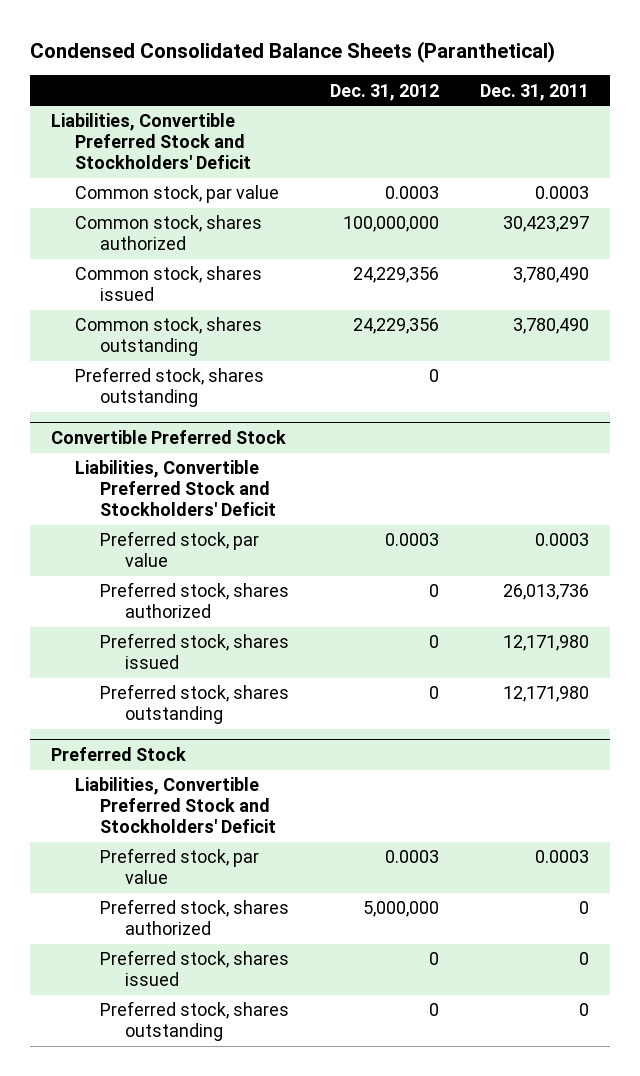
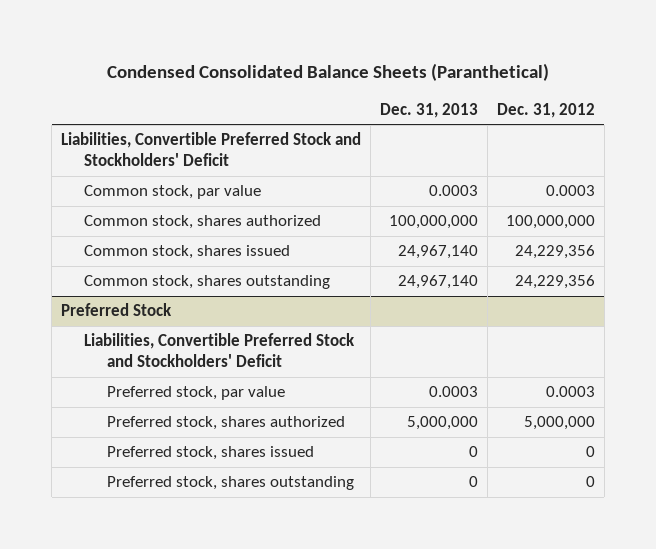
- | Dec. 31, 2012 | Dec. 31, 2011
+ | Dec. 31, 2013 | Dec. 31, 2012
- Preferred stock, shares outstanding | 0 |
- Convertible Preferred Stock
- Liabilities, Convertible Preferred Stock and Stockholders' Deficit
- Preferred stock, par value | 0.0003 | 0.0003
- Preferred stock, shares authorized | 0 | 26,013,736
- Preferred stock, shares issued | 0 | 12,171,980
- Preferred stock, shares outstanding | 0 | 12,171,980

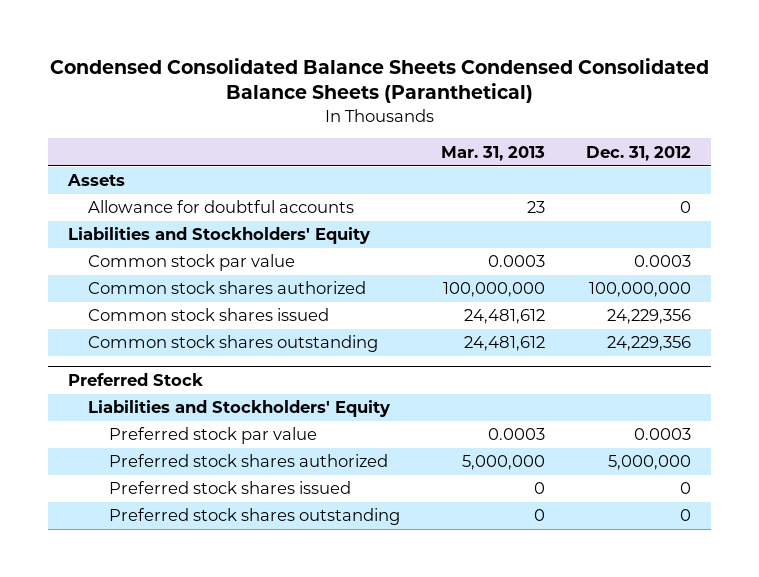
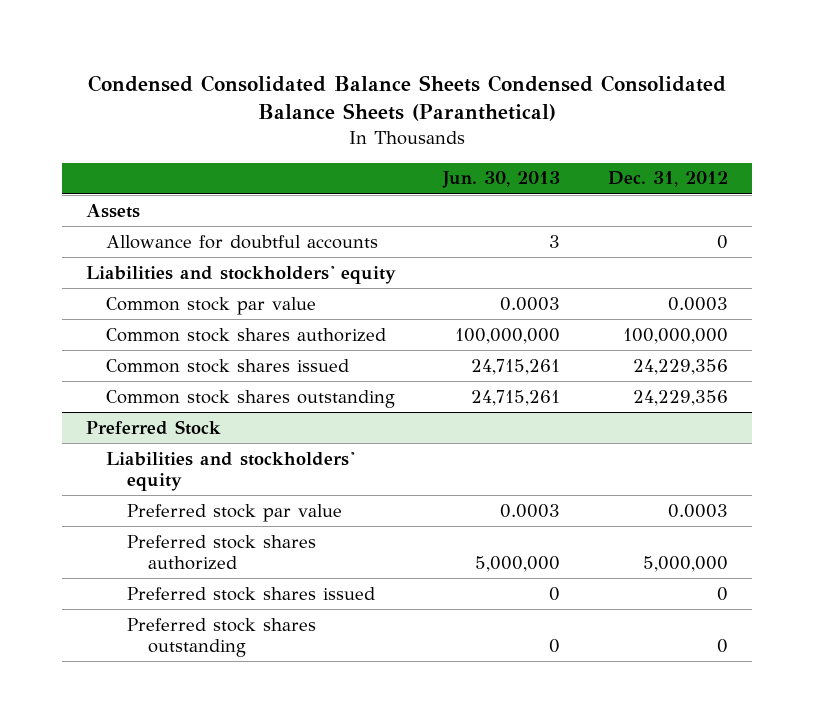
- | Mar. 31, 2013 | Dec. 31, 2012
+ | Jun. 30, 2013 | Dec. 31, 2012
- Liabilities and Stockholders' Equity
+ Liabilities and stockholders' equity
@ Preferred Stock
- Liabilities and Stockholders' Equity
+ Liabilities and stockholders' equity

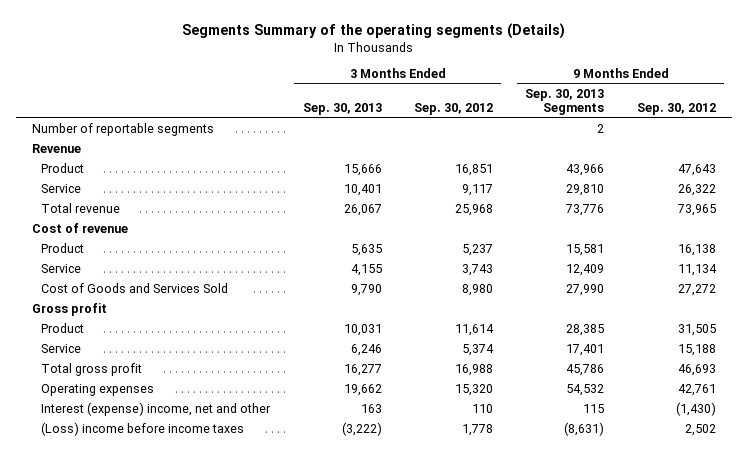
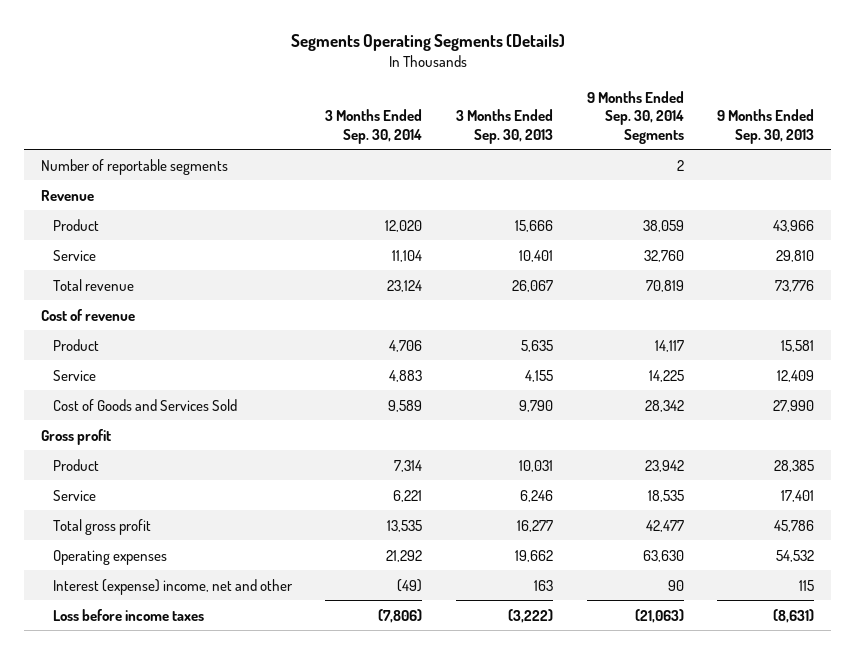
- Segments Summary of the operating segments (Details)
+ Segments Operating Segments (Details)
- | 3 Months Ended Sep. 30, 2013 | 3 Months Ended Sep. 30, 2012 | 9 Months Ended Sep. 30, 2013 Segments | 9 Months Ended Sep. 30, 2012
+ | 3 Months Ended Sep. 30, 2014 | 3 Months Ended Sep. 30, 2013 | 9 Months Ended Sep. 30, 2014 Segments | 9 Months Ended Sep. 30, 2013
- (Loss) income before income taxes | (3,222) | 1,778 | (8,631) | 2,502
+ Loss before income taxes | (7,806) | (3,222) | (21,063) | (8,631)

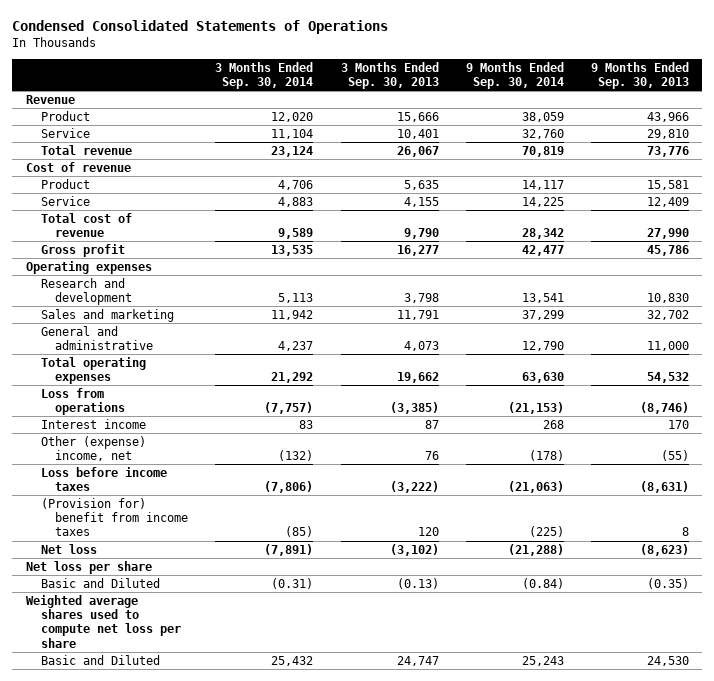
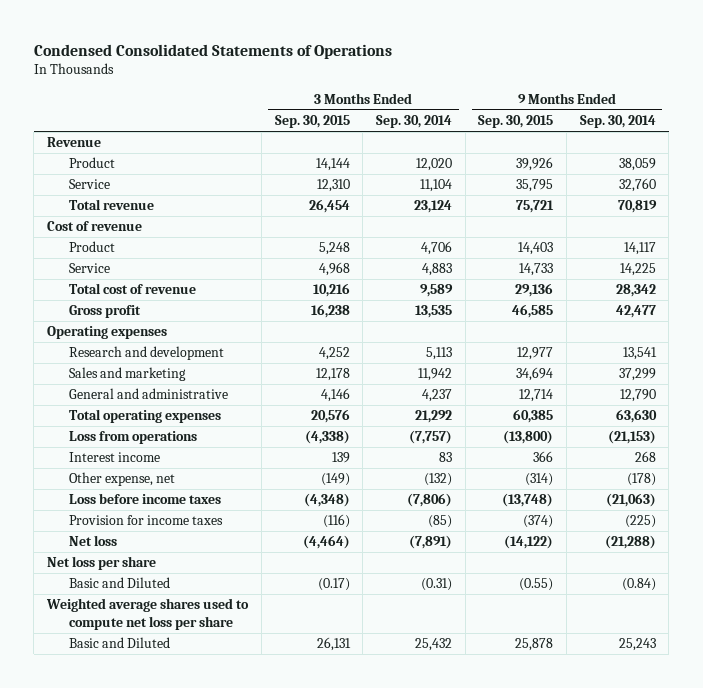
- | 3 Months Ended Sep. 30, 2014 | 3 Months Ended Sep. 30, 2013 | 9 Months Ended Sep. 30, 2014 | 9 Months Ended Sep. 30, 2013
+ | 3 Months Ended Sep. 30, 2015 | 3 Months Ended Sep. 30, 2014 | 9 Months Ended Sep. 30, 2015 | 9 Months Ended Sep. 30, 2014
- Other (expense) income, net | (132) | 76 | (178) | (55)
+ Other expense, net | (149) | (132) | (314) | (178)
- (Provision for) benefit from income taxes | (85) | 120 | (225) | 8
+ Provision for income taxes | (116) | (85) | (374) | (225)

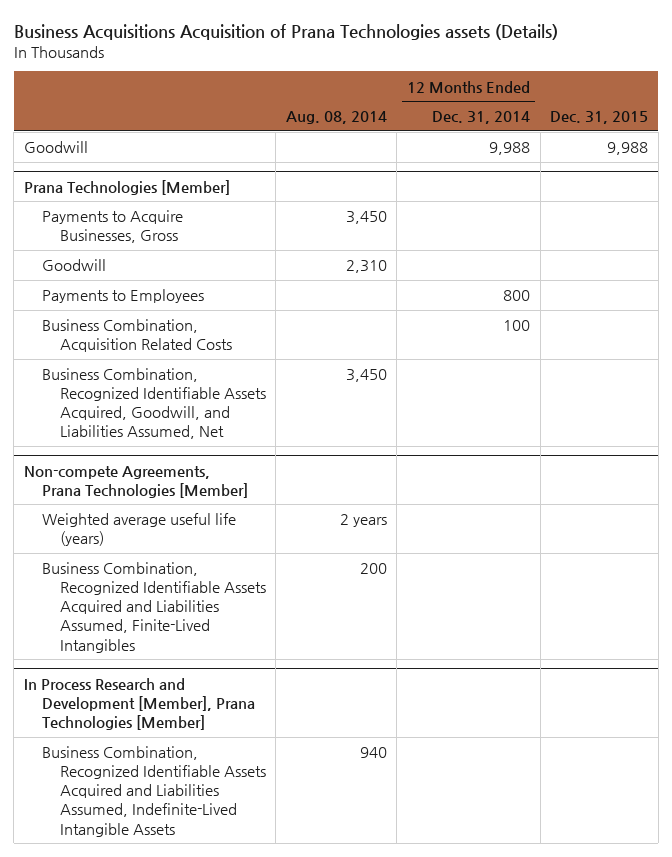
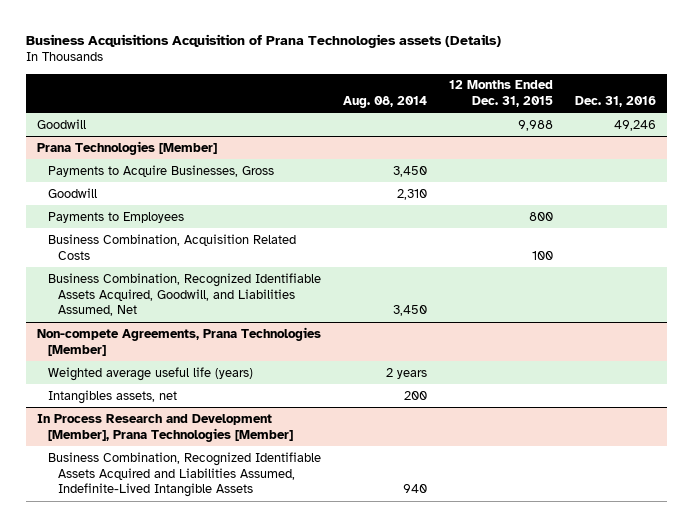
- | Aug. 08, 2014 | 12 Months Ended Dec. 31, 2014 | Dec. 31, 2015
+ | Aug. 08, 2014 | 12 Months Ended Dec. 31, 2015 | Dec. 31, 2016
@ Non-compete Agreements, Prana Technologies [Member]
- Business Combination, Recognized Identifiable Assets Acquired and Liabilities Assumed, Finite-Lived Intangibles | 200 | |
+ Intangibles assets, net | 200 | |

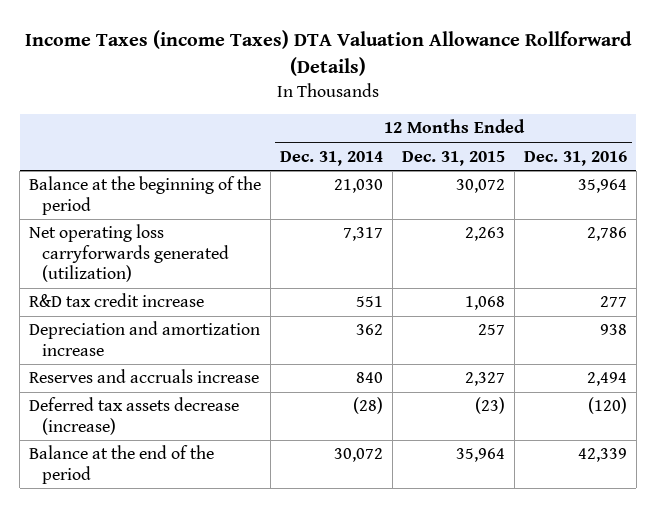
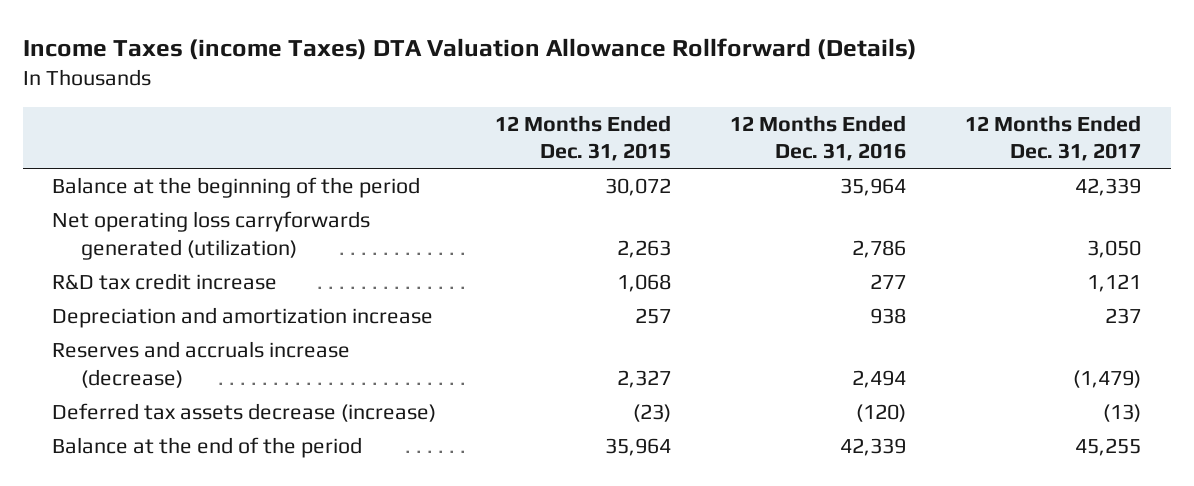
- | 12 Months Ended Dec. 31, 2014 | 12 Months Ended Dec. 31, 2015 | 12 Months Ended Dec. 31, 2016
+ | 12 Months Ended Dec. 31, 2015 | 12 Months Ended Dec. 31, 2016 | 12 Months Ended Dec. 31, 2017
- Reserves and accruals increase | 840 | 2,327 | 2,494
+ Reserves and accruals increase (decrease) | 2,327 | 2,494 | (1,479)

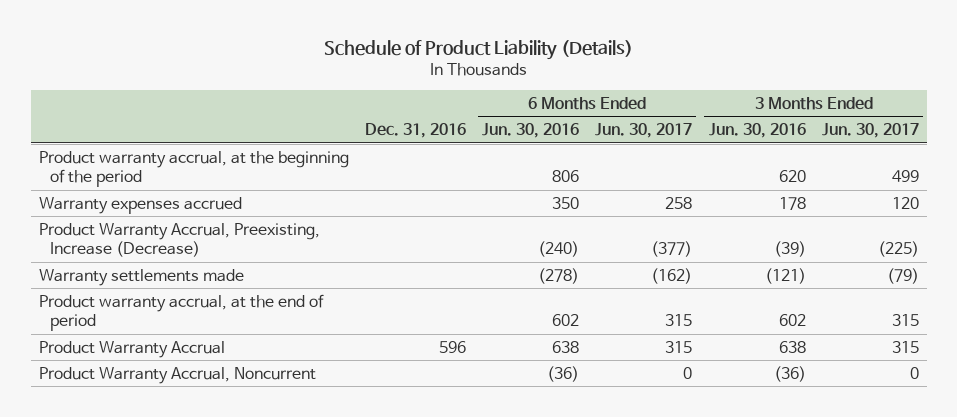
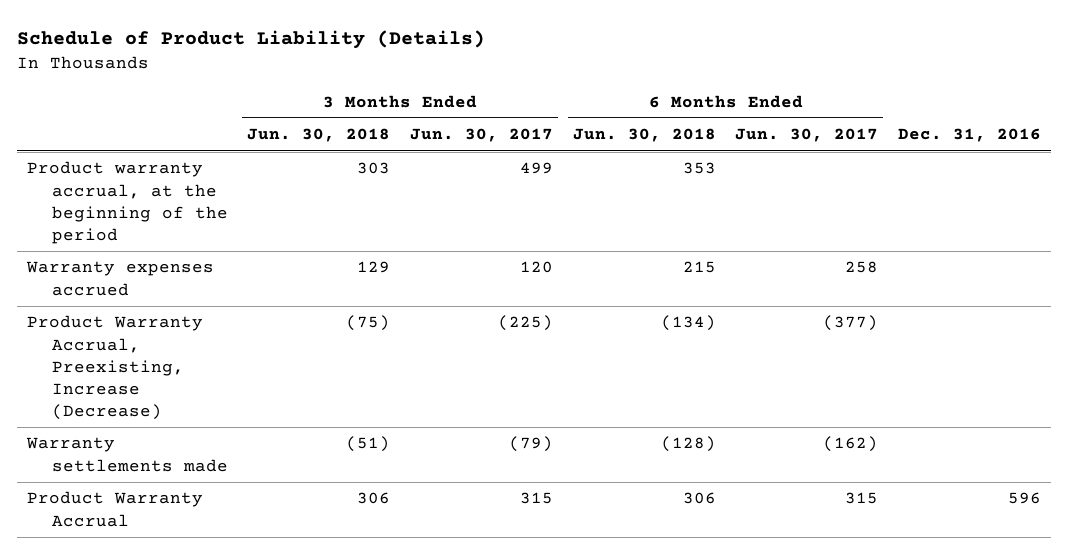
- | Dec. 31, 2016 | 6 Months Ended Jun. 30, 2016 | 6 Months Ended Jun. 30, 2017 | 3 Months Ended Jun. 30, 2016 | 3 Months Ended Jun. 30, 2017
+ | 3 Months Ended Jun. 30, 2018 | 3 Months Ended Jun. 30, 2017 | 6 Months Ended Jun. 30, 2018 | 6 Months Ended Jun. 30, 2017 | Dec. 31, 2016
- Product warranty accrual, at the end of period | | 602 | 315 | 602 | 315
- Product Warranty Accrual, Noncurrent | | (36) | 0 | (36) | 0

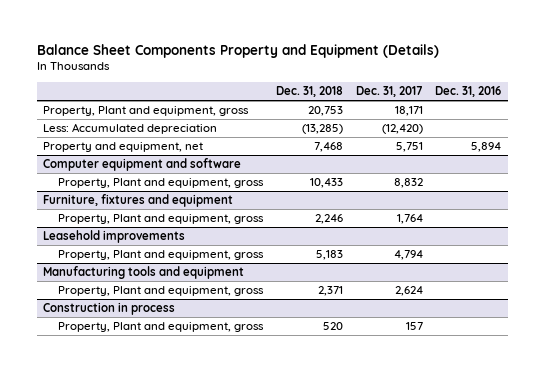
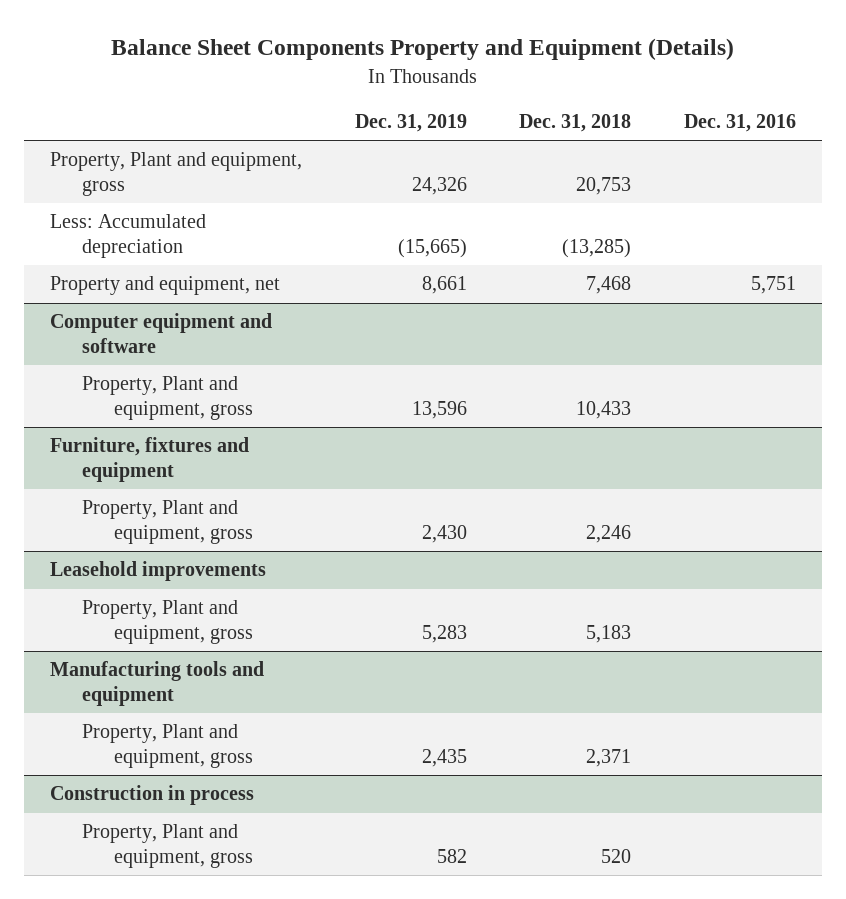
- | Dec. 31, 2018 | Dec. 31, 2017 | Dec. 31, 2016
+ | Dec. 31, 2019 | Dec. 31, 2018 | Dec. 31, 2016
- Property and equipment, net | 7,468 | 5,751 | 5,894
+ Property and equipment, net | 8,661 | 7,468 | 5,751

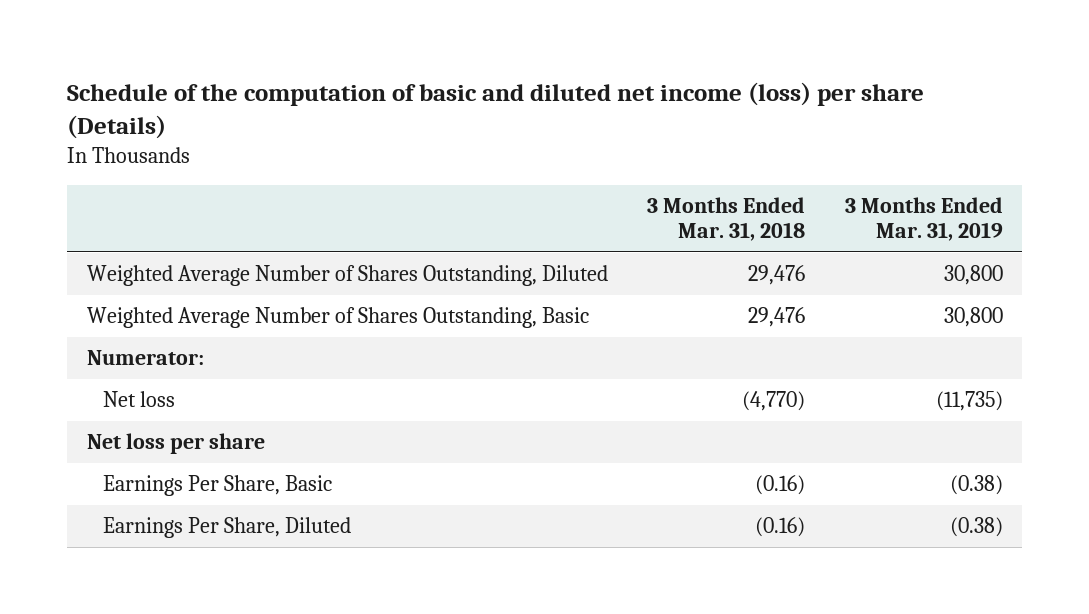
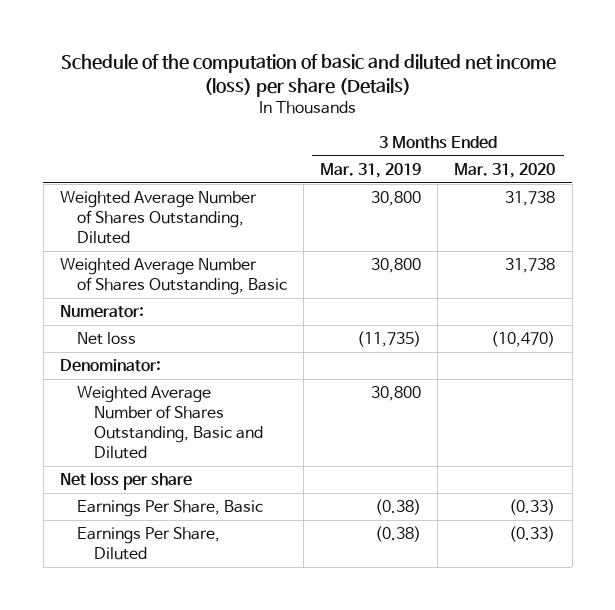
- | 3 Months Ended Mar. 31, 2018 | 3 Months Ended Mar. 31, 2019
+ | 3 Months Ended Mar. 31, 2019 | 3 Months Ended Mar. 31, 2020
+ Denominator:
+ Weighted Average Number of Shares Outstanding, Basic and Diluted | 30,800 |

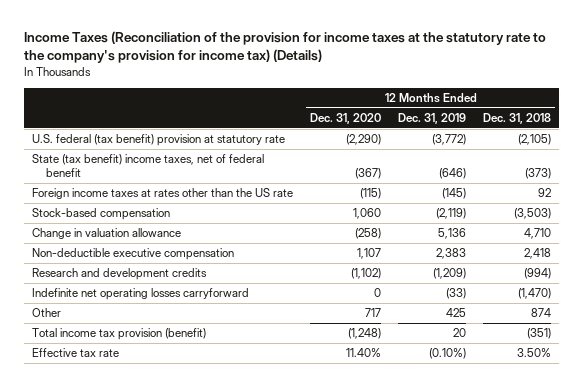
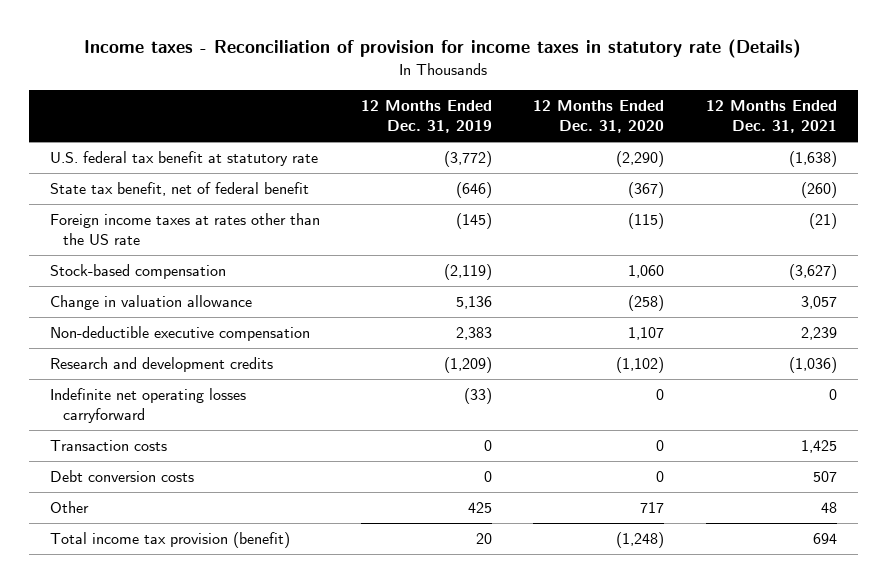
- Income Taxes (Reconciliation of the provision for income taxes at the statutory rate to the company's provision for income tax) (Details)
+ Income taxes - Reconciliation of provision for income taxes in statutory rate (Details)
- | 12 Months Ended Dec. 31, 2020 | 12 Months Ended Dec. 31, 2019 | 12 Months Ended Dec. 31, 2018
+ | 12 Months Ended Dec. 31, 2019 | 12 Months Ended Dec. 31, 2020 | 12 Months Ended Dec. 31, 2021
- U.S. federal (tax benefit) provision at statutory rate | (2,290) | (3,772) | (2,105)
- State (tax benefit) income taxes, net of federal benefit | (367) | (646) | (373)
+ U.S. federal tax benefit at statutory rate | (3,772) | (2,290) | (1,638)
+ State tax benefit, net of federal benefit | (646) | (367) | (260)
+ Transaction costs | 0 | 0 | 1,425
+ Debt conversion costs | 0 | 0 | 507
- Effective tax rate | 11.40% | (0.10%) | 3.50%

